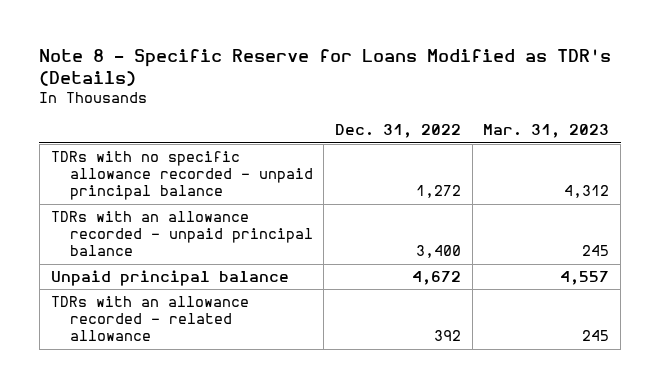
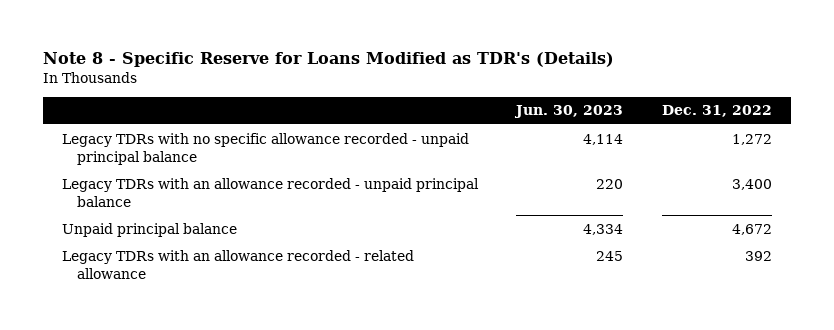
- | Dec. 31, 2022 | Mar. 31, 2023
+ | Jun. 30, 2023 | Dec. 31, 2022
- TDRs with no specific allowance recorded - unpaid principal balance | 1,272 | 4,312
- TDRs with an allowance recorded - unpaid principal balance | 3,400 | 245
+ Legacy TDRs with no specific allowance recorded - unpaid principal balance | 4,114 | 1,272
+ Legacy TDRs with an allowance recorded - unpaid principal balance | 220 | 3,400
- TDRs with an allowance recorded - related allowance | 392 | 245
+ Legacy TDRs with an allowance recorded - related allowance | 245 | 392

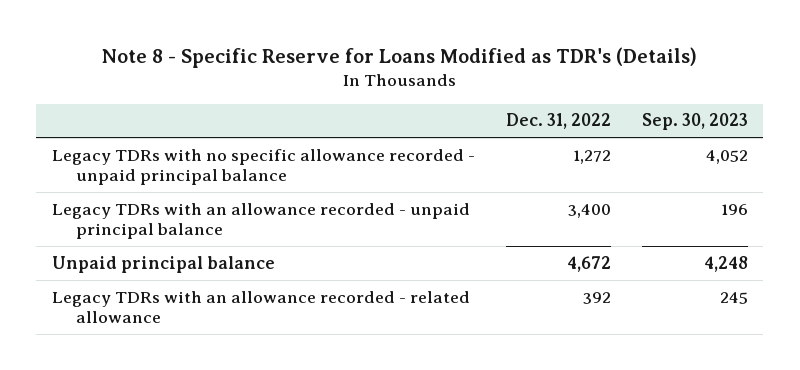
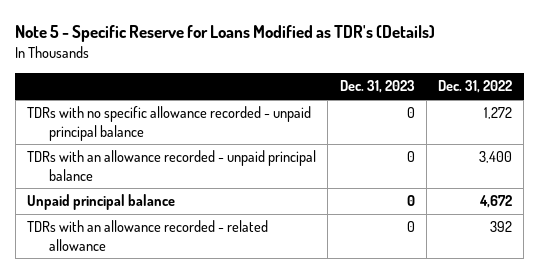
- Note 8 - Specific Reserve for Loans Modified as TDR's (Details)
+ Note 5 - Specific Reserve for Loans Modified as TDR's (Details)
- | Dec. 31, 2022 | Sep. 30, 2023
+ | Dec. 31, 2023 | Dec. 31, 2022
- Legacy TDRs with no specific allowance recorded - unpaid principal balance | 1,272 | 4,052
- Legacy TDRs with an allowance recorded - unpaid principal balance | 3,400 | 196
+ TDRs with no specific allowance recorded - unpaid principal balance | 0 | 1,272
+ TDRs with an allowance recorded - unpaid principal balance | 0 | 3,400
- Legacy TDRs with an allowance recorded - related allowance | 392 | 245
+ TDRs with an allowance recorded - related allowance | 0 | 392

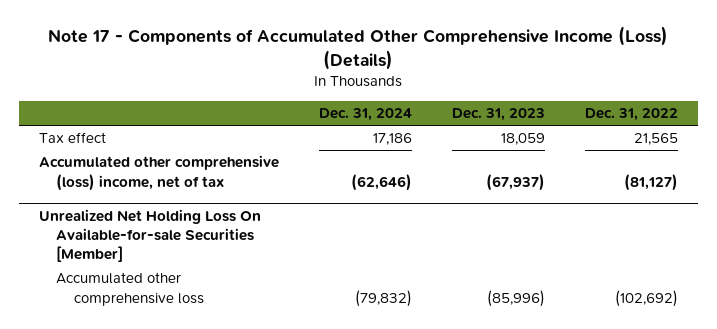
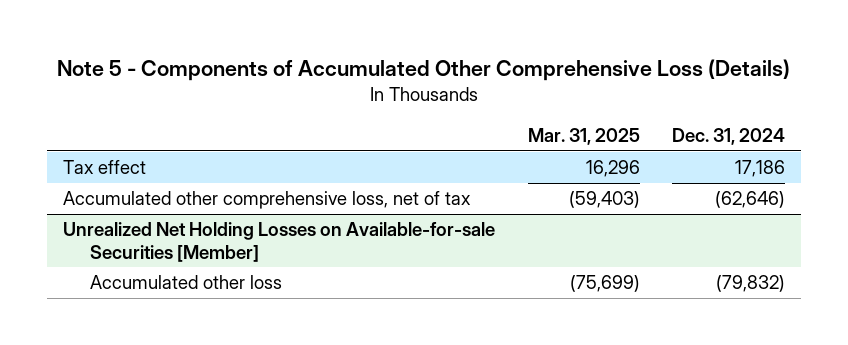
- Note 17 - Components of Accumulated Other Comprehensive Income (Loss) (Details)
+ Note 5 - Components of Accumulated Other Comprehensive Loss (Details)
- | Dec. 31, 2024 | Dec. 31, 2023 | Dec. 31, 2022
+ | Mar. 31, 2025 | Dec. 31, 2024
- Accumulated other comprehensive (loss) income, net of tax | (62,646) | (67,937) | (81,127)
- Unrealized Net Holding Loss On Available-for-sale Securities [Member]
- Accumulated other comprehensive loss | (79,832) | (85,996) | (102,692)
+ Accumulated other comprehensive loss, net of tax | (59,403) | (62,646)
+ Unrealized Net Holding Losses on Available-for-sale Securities [Member]
+ Accumulated other loss | (75,699) | (79,832)

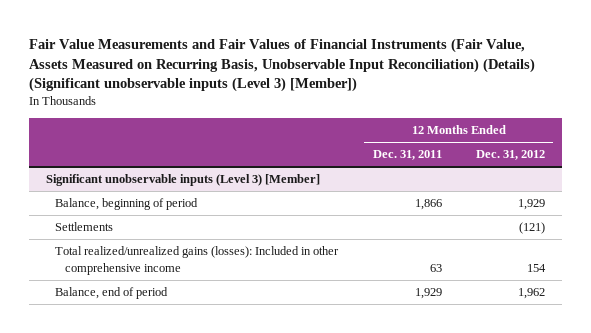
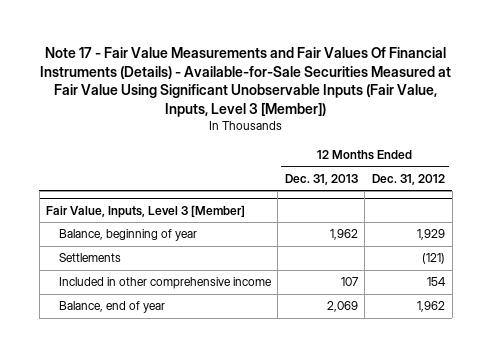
- Fair Value Measurements and Fair Values of Financial Instruments (Fair Value, Assets Measured on Recurring Basis, Unobservable Input Reconciliation) (Details) (Significant unobservable inputs (Level 3) [Member])
+ Note 17 - Fair Value Measurements and Fair Values Of Financial Instruments (Details) - Available-for-Sale Securities Measured at Fair Value Using Significant Unobservable Inputs (Fair Value, Inputs, Level 3 [Member])
- | 12 Months Ended Dec. 31, 2011 | 12 Months Ended Dec. 31, 2012
+ | 12 Months Ended Dec. 31, 2013 | 12 Months Ended Dec. 31, 2012
- Significant unobservable inputs (Level 3) [Member]
- Balance, beginning of period | 1,866 | 1,929
+ Fair Value, Inputs, Level 3 [Member]
+ Balance, beginning of year | 1,962 | 1,929
- Total realized/unrealized gains (losses): Included in other comprehensive income | 63 | 154
- Balance, end of period | 1,929 | 1,962
+ Included in other comprehensive income | 107 | 154
+ Balance, end of year | 2,069 | 1,962

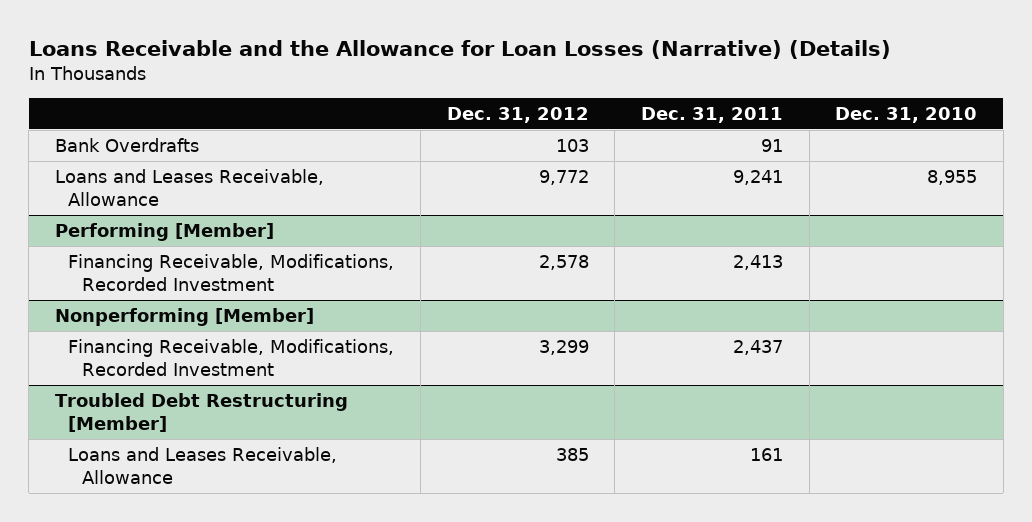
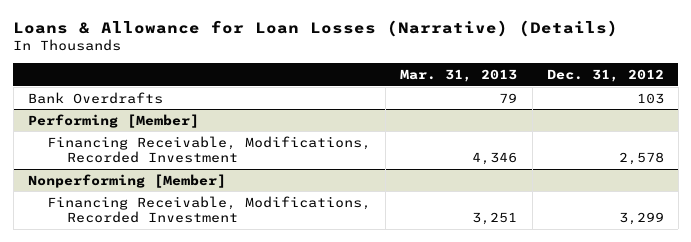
- Loans Receivable and the Allowance for Loan Losses (Narrative) (Details)
+ Loans & Allowance for Loan Losses (Narrative) (Details)
- | Dec. 31, 2012 | Dec. 31, 2011 | Dec. 31, 2010
+ | Mar. 31, 2013 | Dec. 31, 2012
- Loans and Leases Receivable, Allowance | 9,772 | 9,241 | 8,955
- Troubled Debt Restructuring [Member]
- Loans and Leases Receivable, Allowance | 385 | 161 |

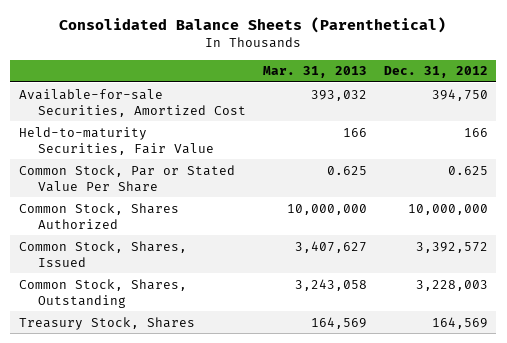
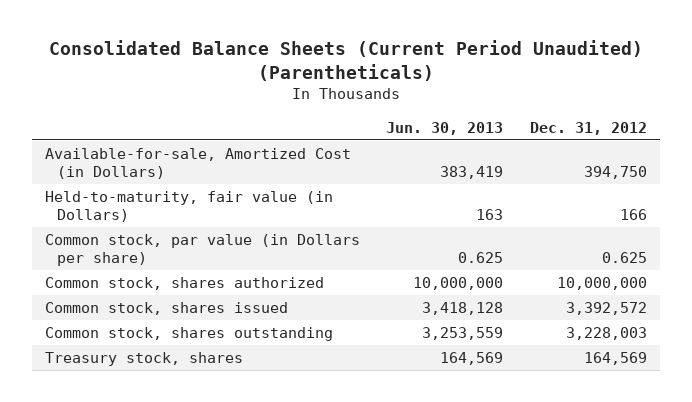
- Consolidated Balance Sheets (Parenthetical)
+ Consolidated Balance Sheets (Current Period Unaudited) (Parentheticals)
- | Mar. 31, 2013 | Dec. 31, 2012
+ | Jun. 30, 2013 | Dec. 31, 2012
- Available-for-sale Securities, Amortized Cost | 393,032 | 394,750
- Held-to-maturity Securities, Fair Value | 166 | 166
- Common Stock, Par or Stated Value Per Share | 0.625 | 0.625
- Common Stock, Shares Authorized | 10,000,000 | 10,000,000
- Common Stock, Shares, Issued | 3,407,627 | 3,392,572
- Common Stock, Shares, Outstanding | 3,243,058 | 3,228,003
- Treasury Stock, Shares | 164,569 | 164,569
+ Available-for-sale, Amortized Cost (in Dollars) | 383,419 | 394,750
+ Held-to-maturity, fair value (in Dollars) | 163 | 166
+ Common stock, par value (in Dollars per share) | 0.625 | 0.625
+ Common stock, shares authorized | 10,000,000 | 10,000,000
+ Common stock, shares issued | 3,418,128 | 3,392,572
+ Common stock, shares outstanding | 3,253,559 | 3,228,003
+ Treasury stock, shares | 164,569 | 164,569

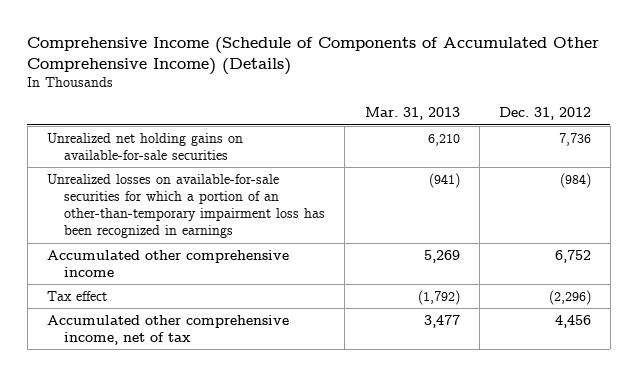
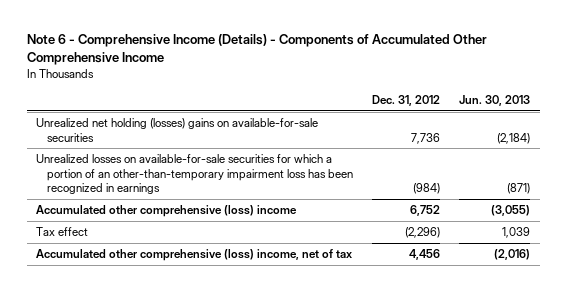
- Comprehensive Income (Schedule of Components of Accumulated Other Comprehensive Income) (Details)
+ Note 6 - Comprehensive Income (Details) - Components of Accumulated Other Comprehensive Income
- | Mar. 31, 2013 | Dec. 31, 2012
+ | Dec. 31, 2012 | Jun. 30, 2013
- Unrealized net holding gains on available-for-sale securities | 6,210 | 7,736
+ Unrealized net holding (losses) gains on available-for-sale securities | 7,736 | (2,184)
- Accumulated other comprehensive income | 5,269 | 6,752
+ Accumulated other comprehensive (loss) income | 6,752 | (3,055)
- Accumulated other comprehensive income, net of tax | 3,477 | 4,456
+ Accumulated other comprehensive (loss) income, net of tax | 4,456 | (2,016)

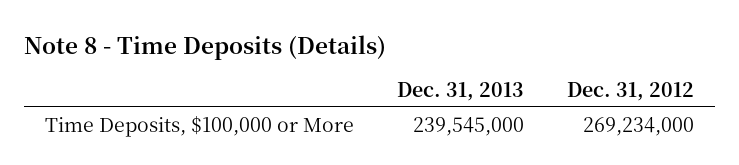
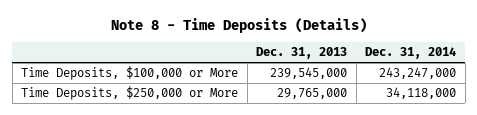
- | Dec. 31, 2013 | Dec. 31, 2012
+ | Dec. 31, 2013 | Dec. 31, 2014
+ Time Deposits, $250,000 or More | 29,765,000 | 34,118,000

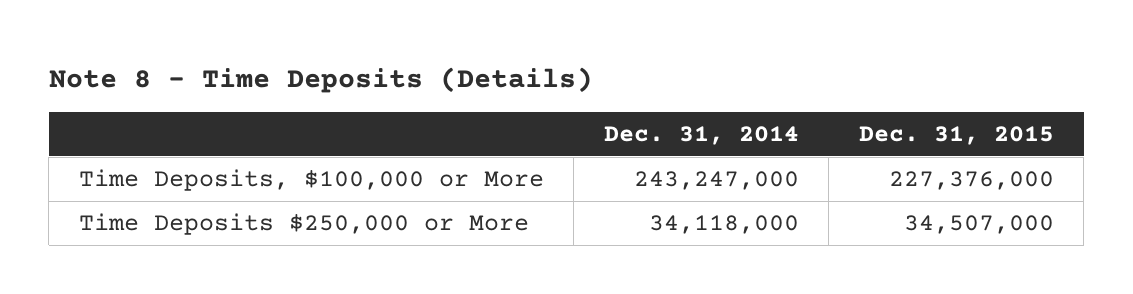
- | Dec. 31, 2013 | Dec. 31, 2014
+ | Dec. 31, 2014 | Dec. 31, 2015
- Time Deposits, $250,000 or More | 29,765,000 | 34,118,000
+ Time Deposits $250,000 or More | 34,118,000 | 34,507,000

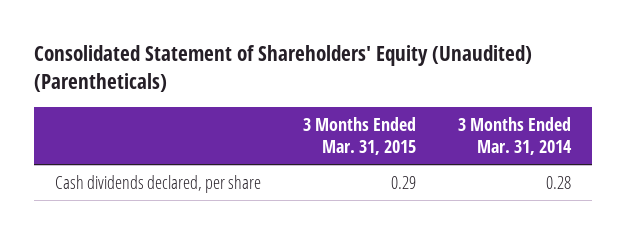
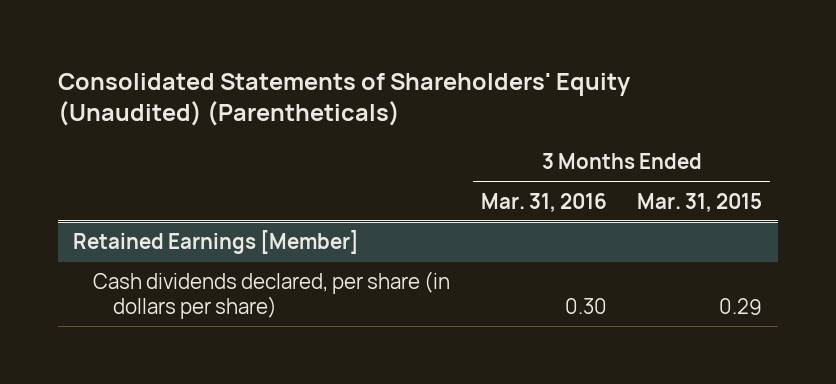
- Consolidated Statement of Shareholders' Equity (Unaudited) (Parentheticals)
+ Consolidated Statements of Shareholders' Equity (Unaudited) (Parentheticals)
- | 3 Months Ended Mar. 31, 2015 | 3 Months Ended Mar. 31, 2014
+ | 3 Months Ended Mar. 31, 2016 | 3 Months Ended Mar. 31, 2015
- Cash dividends declared, per share | 0.29 | 0.28
+ Retained Earnings [Member]
+ Cash dividends declared, per share (in dollars per share) | 0.30 | 0.29

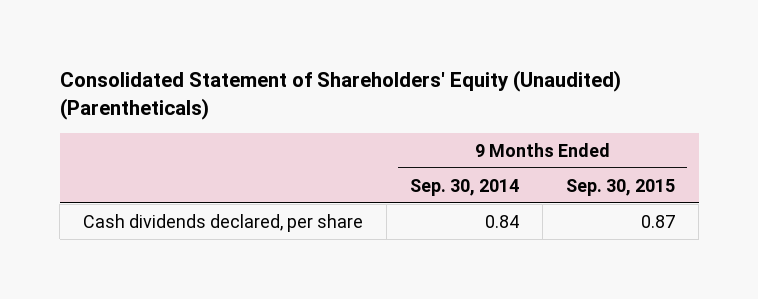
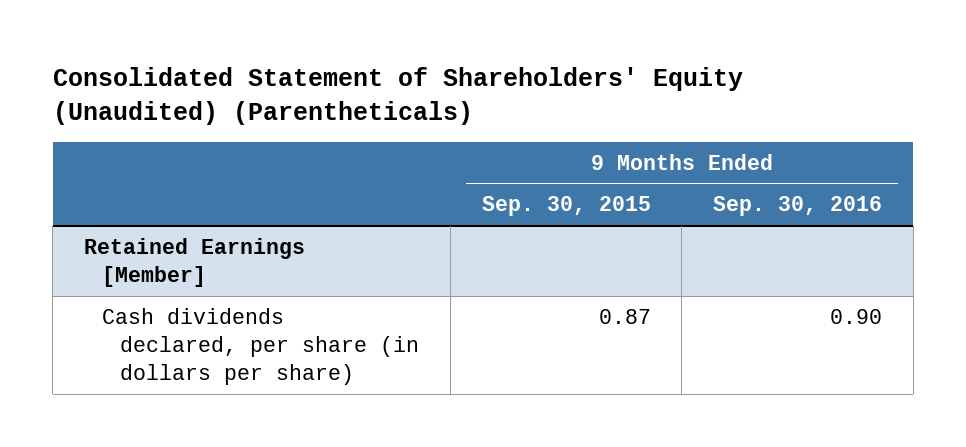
- | 9 Months Ended Sep. 30, 2014 | 9 Months Ended Sep. 30, 2015
+ | 9 Months Ended Sep. 30, 2015 | 9 Months Ended Sep. 30, 2016
- Cash dividends declared, per share | 0.84 | 0.87
+ Retained Earnings [Member]
+ Cash dividends declared, per share (in dollars per share) | 0.87 | 0.90

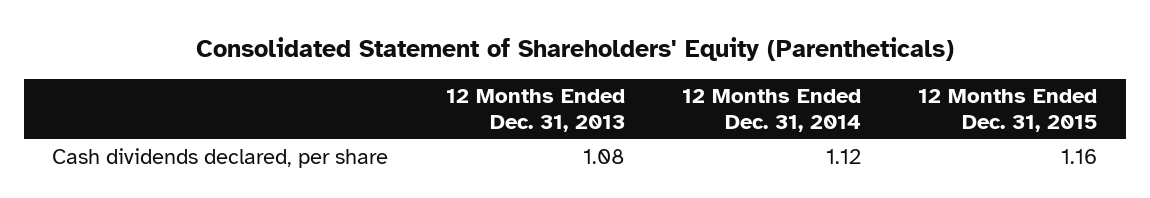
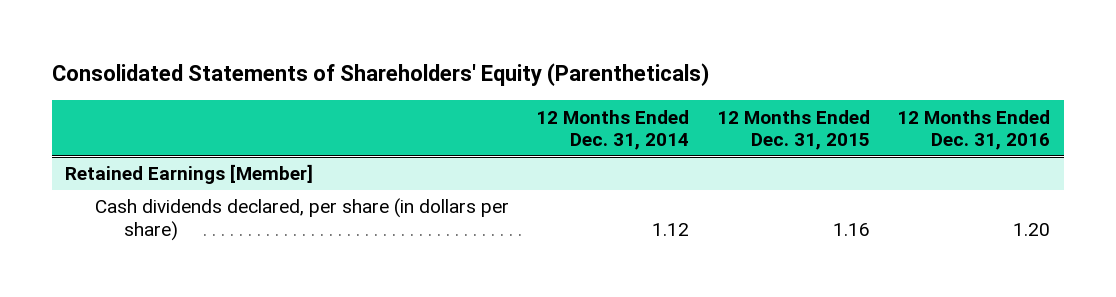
- Consolidated Statement of Shareholders' Equity (Parentheticals)
+ Consolidated Statements of Shareholders' Equity (Parentheticals)
- | 12 Months Ended Dec. 31, 2013 | 12 Months Ended Dec. 31, 2014 | 12 Months Ended Dec. 31, 2015
+ | 12 Months Ended Dec. 31, 2014 | 12 Months Ended Dec. 31, 2015 | 12 Months Ended Dec. 31, 2016
- Cash dividends declared, per share | 1.08 | 1.12 | 1.16
+ Retained Earnings [Member]
+ Cash dividends declared, per share (in dollars per share) | 1.12 | 1.16 | 1.20

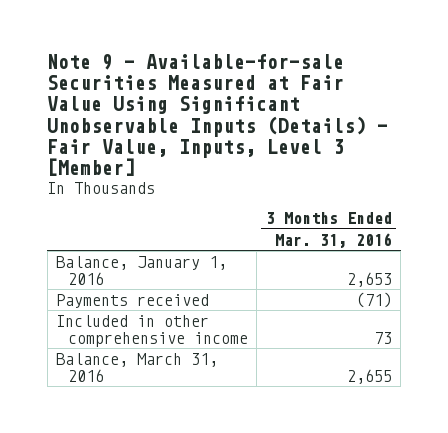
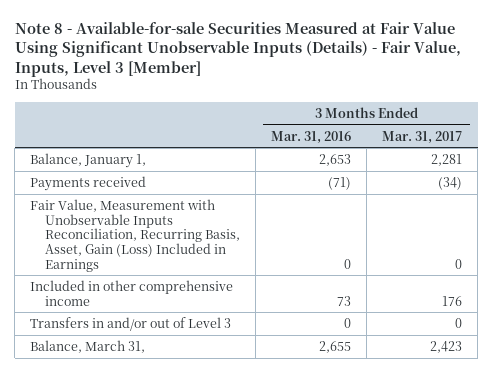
- Note 9 - Available-for-sale Securities Measured at Fair Value Using Significant Unobservable Inputs (Details) - Fair Value, Inputs, Level 3 [Member]
+ Note 8 - Available-for-sale Securities Measured at Fair Value Using Significant Unobservable Inputs (Details) - Fair Value, Inputs, Level 3 [Member]
- | 3 Months Ended Mar. 31, 2016
+ | 3 Months Ended Mar. 31, 2016 | 3 Months Ended Mar. 31, 2017
- Balance, January 1, 2016 | 2,653
+ Balance, January 1, | 2,653 | 2,281
+ Fair Value, Measurement with Unobservable Inputs Reconciliation, Recurring Basis, Asset, Gain (Loss) Included in Earnings | 0 | 0
- Balance, March 31, 2016 | 2,655
+ Transfers in and/or out of Level 3 | 0 | 0
+ Balance, March 31, | 2,655 | 2,423

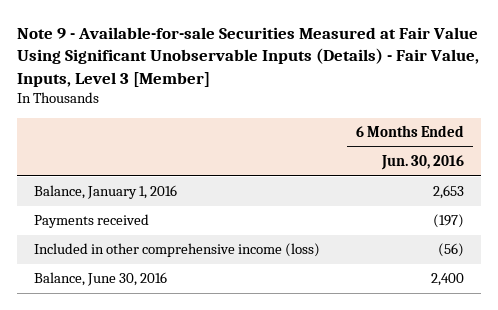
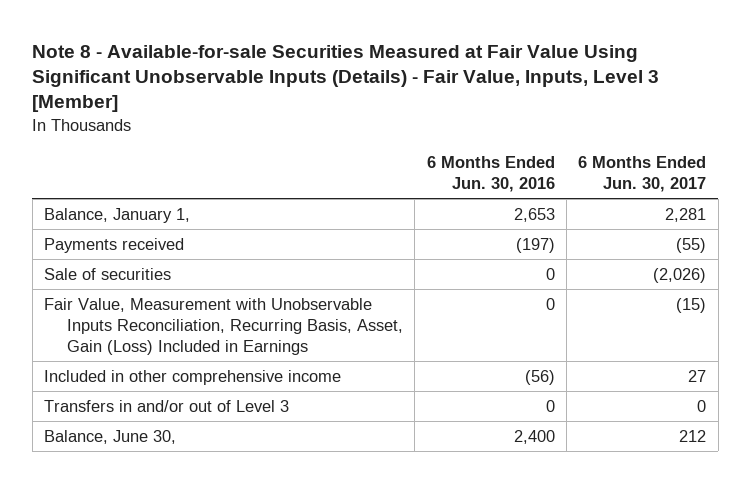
- Note 9 - Available-for-sale Securities Measured at Fair Value Using Significant Unobservable Inputs (Details) - Fair Value, Inputs, Level 3 [Member]
+ Note 8 - Available-for-sale Securities Measured at Fair Value Using Significant Unobservable Inputs (Details) - Fair Value, Inputs, Level 3 [Member]
- | 6 Months Ended Jun. 30, 2016
+ | 6 Months Ended Jun. 30, 2016 | 6 Months Ended Jun. 30, 2017
- Balance, January 1, 2016 | 2,653
+ Balance, January 1, | 2,653 | 2,281
- Included in other comprehensive income (loss) | (56)
- Balance, June 30, 2016 | 2,400
+ Sale of securities | 0 | (2,026)
+ Fair Value, Measurement with Unobservable Inputs Reconciliation, Recurring Basis, Asset, Gain (Loss) Included in Earnings | 0 | (15)
+ Included in other comprehensive income | (56) | 27
+ Transfers in and/or out of Level 3 | 0 | 0
+ Balance, June 30, | 2,400 | 212

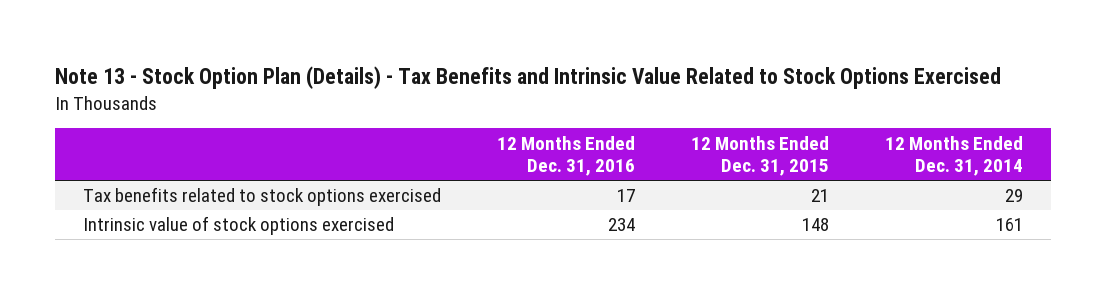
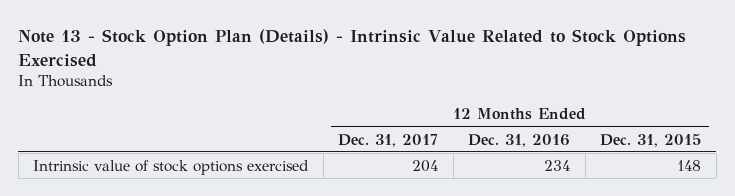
- Note 13 - Stock Option Plan (Details) - Tax Benefits and Intrinsic Value Related to Stock Options Exercised
+ Note 13 - Stock Option Plan (Details) - Intrinsic Value Related to Stock Options Exercised
- | 12 Months Ended Dec. 31, 2016 | 12 Months Ended Dec. 31, 2015 | 12 Months Ended Dec. 31, 2014
+ | 12 Months Ended Dec. 31, 2017 | 12 Months Ended Dec. 31, 2016 | 12 Months Ended Dec. 31, 2015
- Tax benefits related to stock options exercised | 17 | 21 | 29

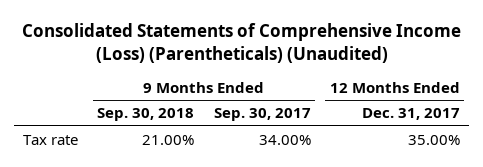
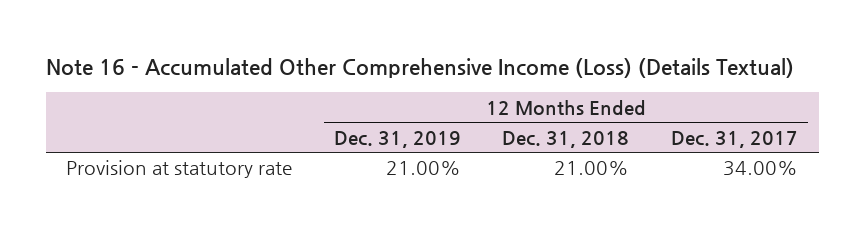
- Consolidated Statements of Comprehensive Income (Loss) (Parentheticals) (Unaudited)
+ Note 16 - Accumulated Other Comprehensive Income (Loss) (Details Textual)
- | 9 Months Ended Sep. 30, 2018 | 9 Months Ended Sep. 30, 2017 | 12 Months Ended Dec. 31, 2017
+ | 12 Months Ended Dec. 31, 2019 | 12 Months Ended Dec. 31, 2018 | 12 Months Ended Dec. 31, 2017
- Tax rate | 21.00% | 34.00% | 35.00%
+ Provision at statutory rate | 21.00% | 21.00% | 34.00%

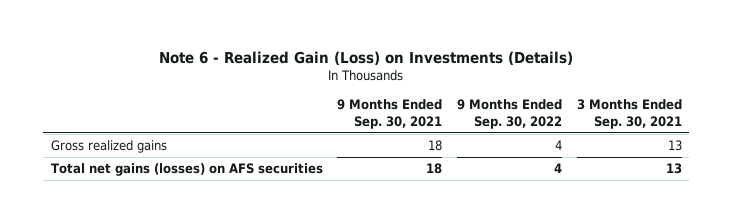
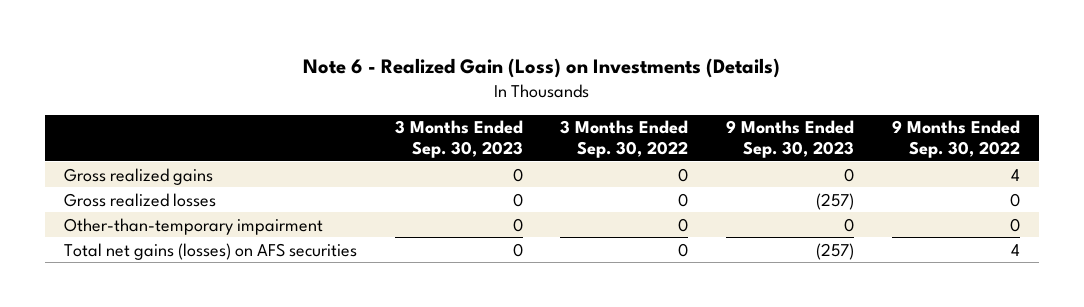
- | 9 Months Ended Sep. 30, 2021 | 9 Months Ended Sep. 30, 2022 | 3 Months Ended Sep. 30, 2021
+ | 3 Months Ended Sep. 30, 2023 | 3 Months Ended Sep. 30, 2022 | 9 Months Ended Sep. 30, 2023 | 9 Months Ended Sep. 30, 2022
+ Gross realized losses | 0 | 0 | (257) | 0
+ Other-than-temporary impairment | 0 | 0 | 0 | 0

